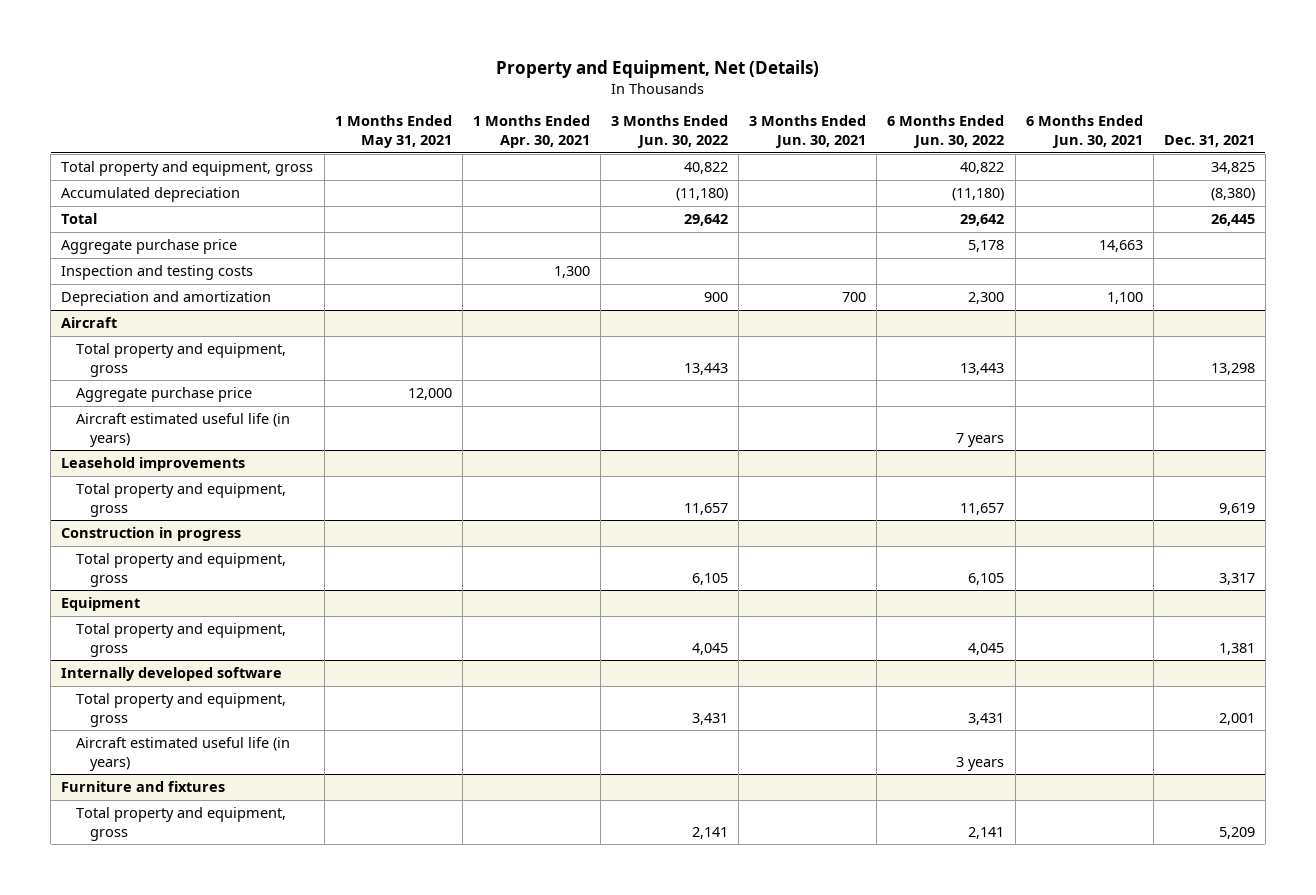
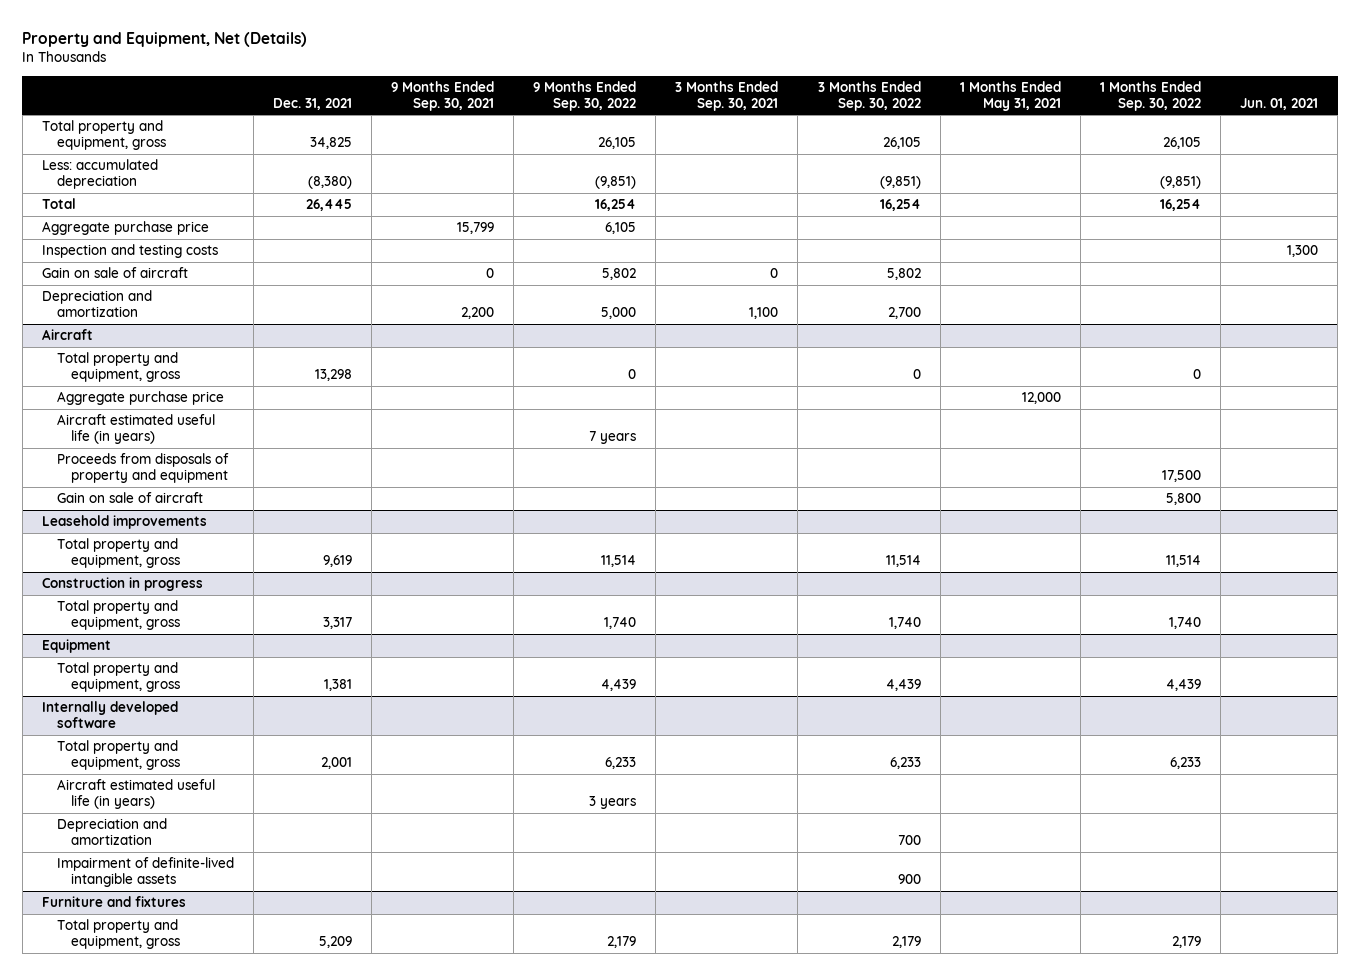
- | 1 Months Ended May 31, 2021 | 1 Months Ended Apr. 30, 2021 | 3 Months Ended Jun. 30, 2022 | 3 Months Ended Jun. 30, 2021 | 6 Months Ended Jun. 30, 2022 | 6 Months Ended Jun. 30, 2021 | Dec. 31, 2021
+ | Dec. 31, 2021 | 9 Months Ended Sep. 30, 2021 | 9 Months Ended Sep. 30, 2022 | 3 Months Ended Sep. 30, 2021 | 3 Months Ended Sep. 30, 2022 | 1 Months Ended May 31, 2021 | 1 Months Ended Sep. 30, 2022 | Jun. 01, 2021
- Accumulated depreciation | | | (11,180) | | (11,180) | | (8,380)
+ Less: accumulated depreciation | (8,380) | | (9,851) | | (9,851) | | (9,851) |
+ Gain on sale of aircraft | | 0 | 5,802 | 0 | 5,802 | | |
@ Aircraft
+ Proceeds from disposals of property and equipment | | | | | | | 17,500 |
+ Gain on sale of aircraft | | | | | | | 5,800 |
@ Internally developed software
+ Depreciation and amortization | | | | | 700 | | |
+ Impairment of definite-lived intangible assets | | | | | 900 | | |

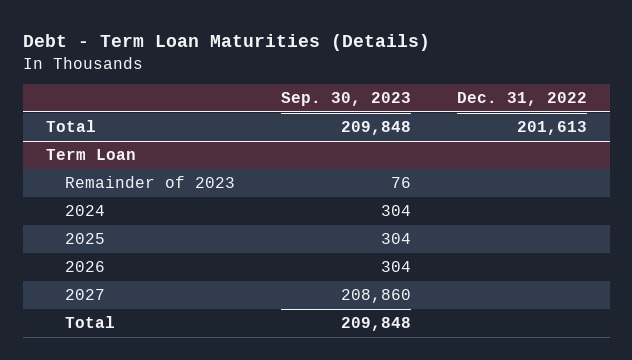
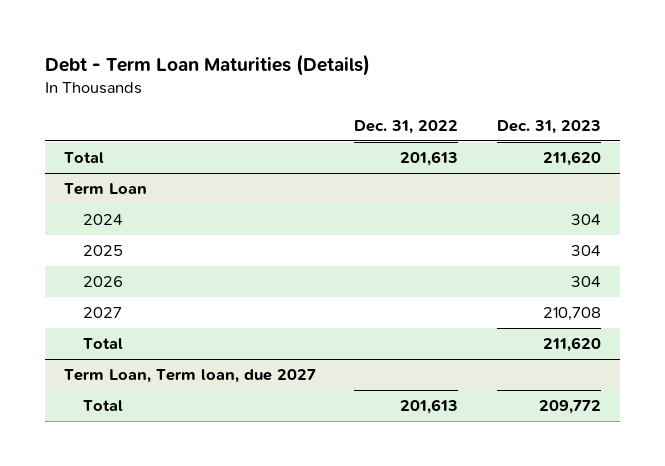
- | Sep. 30, 2023 | Dec. 31, 2022
+ | Dec. 31, 2022 | Dec. 31, 2023
@ Term Loan
- Remainder of 2023 | 76 |
+ Term Loan, Term loan, due 2027
+ Total | 201,613 | 209,772

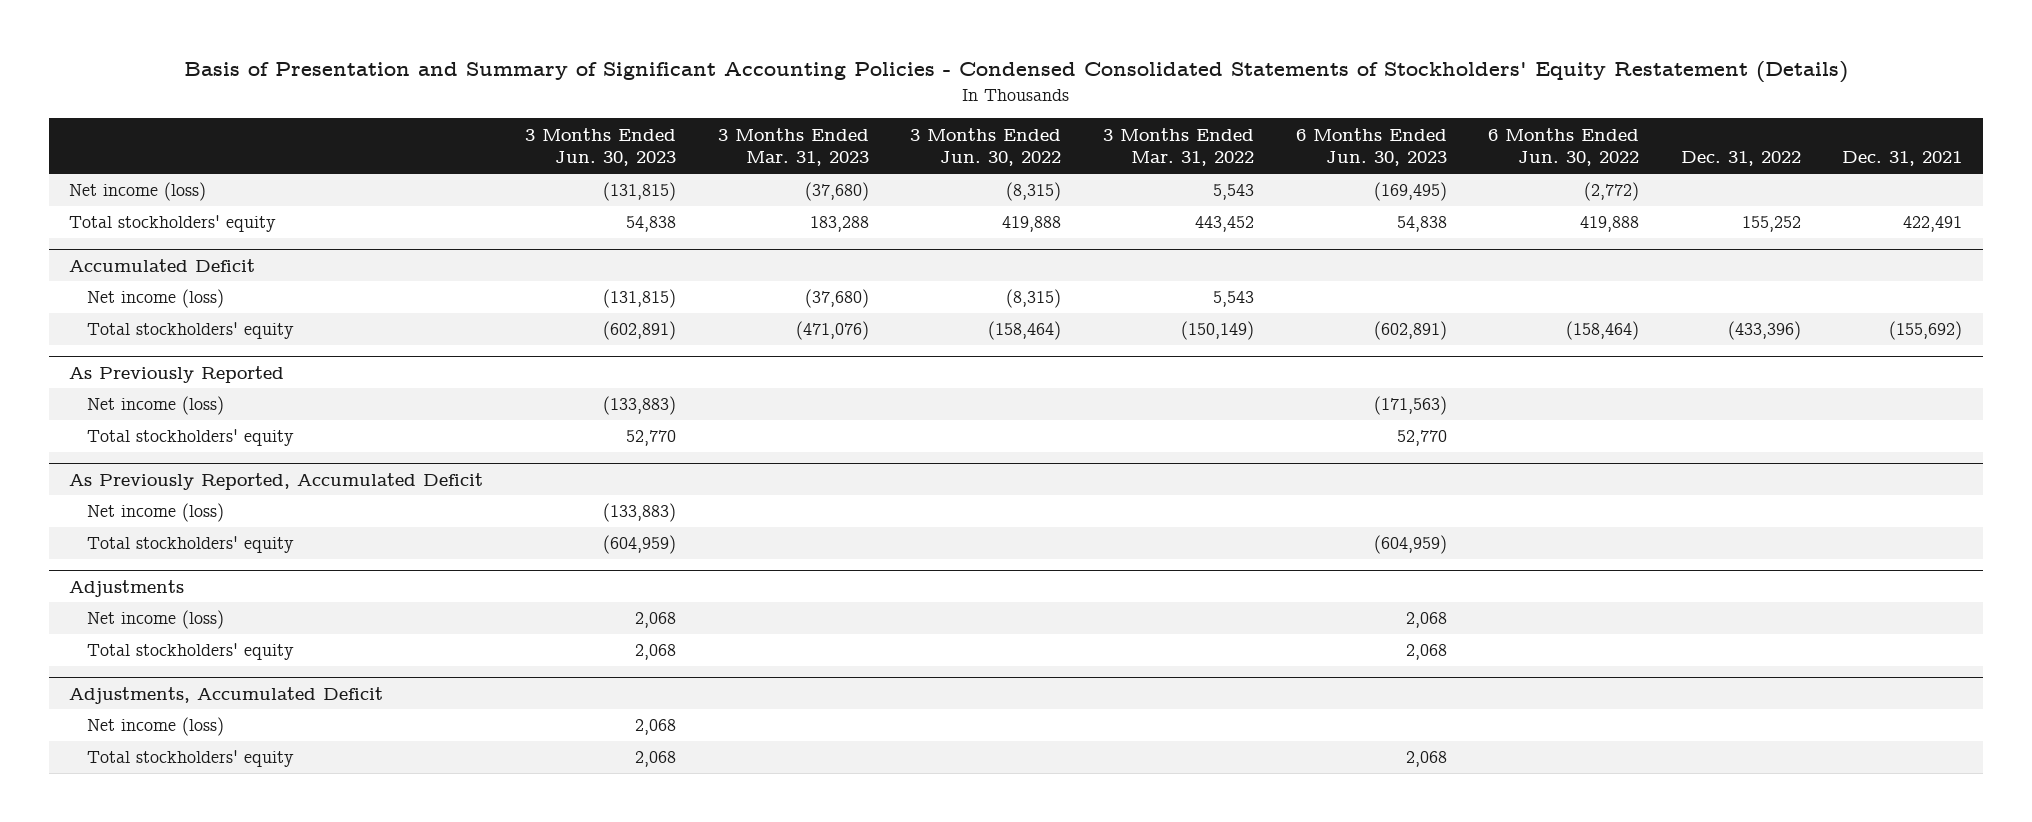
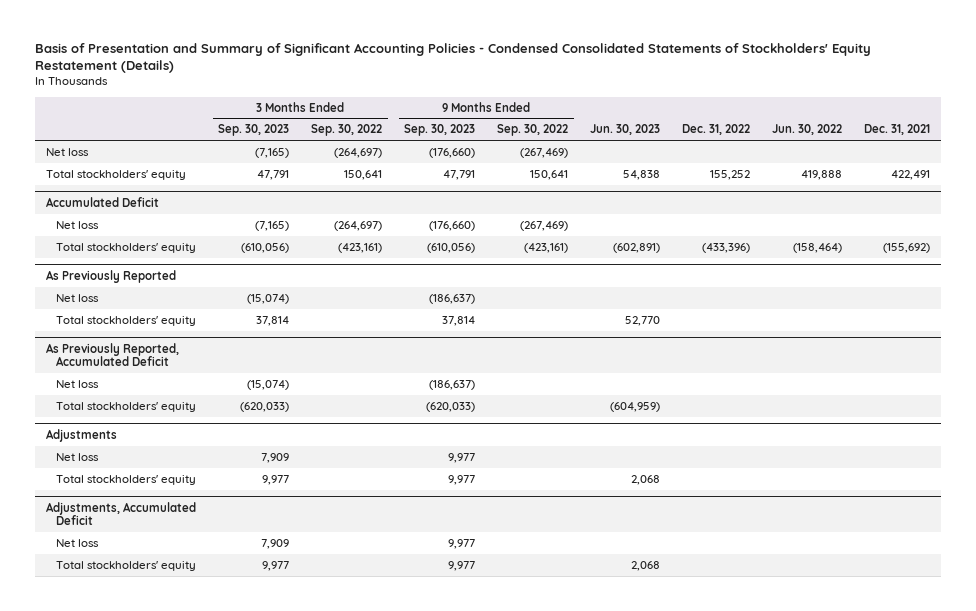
- | 3 Months Ended Jun. 30, 2023 | 3 Months Ended Mar. 31, 2023 | 3 Months Ended Jun. 30, 2022 | 3 Months Ended Mar. 31, 2022 | 6 Months Ended Jun. 30, 2023 | 6 Months Ended Jun. 30, 2022 | Dec. 31, 2022 | Dec. 31, 2021
+ | 3 Months Ended Sep. 30, 2023 | 3 Months Ended Sep. 30, 2022 | 9 Months Ended Sep. 30, 2023 | 9 Months Ended Sep. 30, 2022 | Jun. 30, 2023 | Dec. 31, 2022 | Jun. 30, 2022 | Dec. 31, 2021
- Net income (loss) | (131,815) | (37,680) | (8,315) | 5,543 | (169,495) | (2,772) | |
+ Net loss | (7,165) | (264,697) | (176,660) | (267,469) | | | |
@ Accumulated Deficit
- Net income (loss) | (131,815) | (37,680) | (8,315) | 5,543 | | | |
+ Net loss | (7,165) | (264,697) | (176,660) | (267,469) | | | |
@ As Previously Reported
- Net income (loss) | (133,883) | | | | (171,563) | | |
+ Net loss | (15,074) | | (186,637) | | | | |
@ As Previously Reported, Accumulated Deficit
- Net income (loss) | (133,883) | | | | | | |
+ Net loss | (15,074) | | (186,637) | | | | |
@ Adjustments
- Net income (loss) | 2,068 | | | | 2,068 | | |
+ Net loss | 7,909 | | 9,977 | | | | |
@ Adjustments, Accumulated Deficit
- Net income (loss) | 2,068 | | | | | | |
+ Net loss | 7,909 | | 9,977 | | | | |

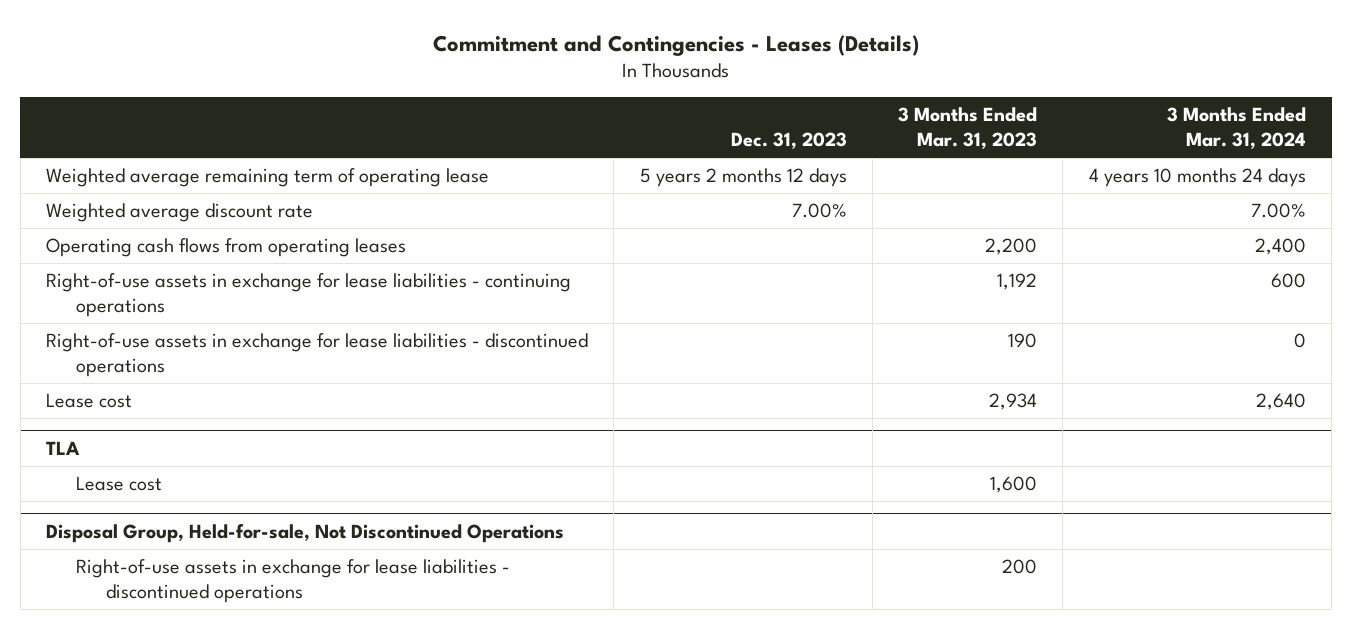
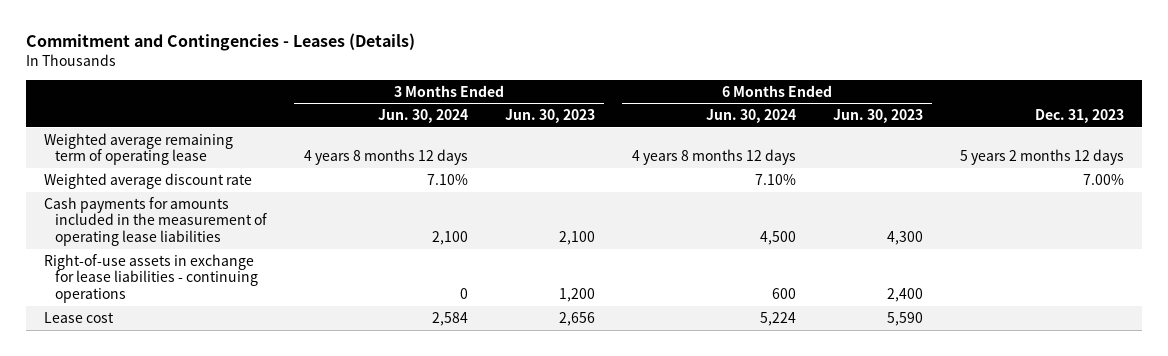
- | Dec. 31, 2023 | 3 Months Ended Mar. 31, 2023 | 3 Months Ended Mar. 31, 2024
+ | 3 Months Ended Jun. 30, 2024 | 3 Months Ended Jun. 30, 2023 | 6 Months Ended Jun. 30, 2024 | 6 Months Ended Jun. 30, 2023 | Dec. 31, 2023
- Operating cash flows from operating leases | | 2,200 | 2,400
+ Cash payments for amounts included in the measurement of operating lease liabilities | 2,100 | 2,100 | 4,500 | 4,300 |
- Right-of-use assets in exchange for lease liabilities - discontinued operations | | 190 | 0
- TLA
- Lease cost | | 1,600 |
- Disposal Group, Held-for-sale, Not Discontinued Operations
- Right-of-use assets in exchange for lease liabilities - discontinued operations | | 200 |

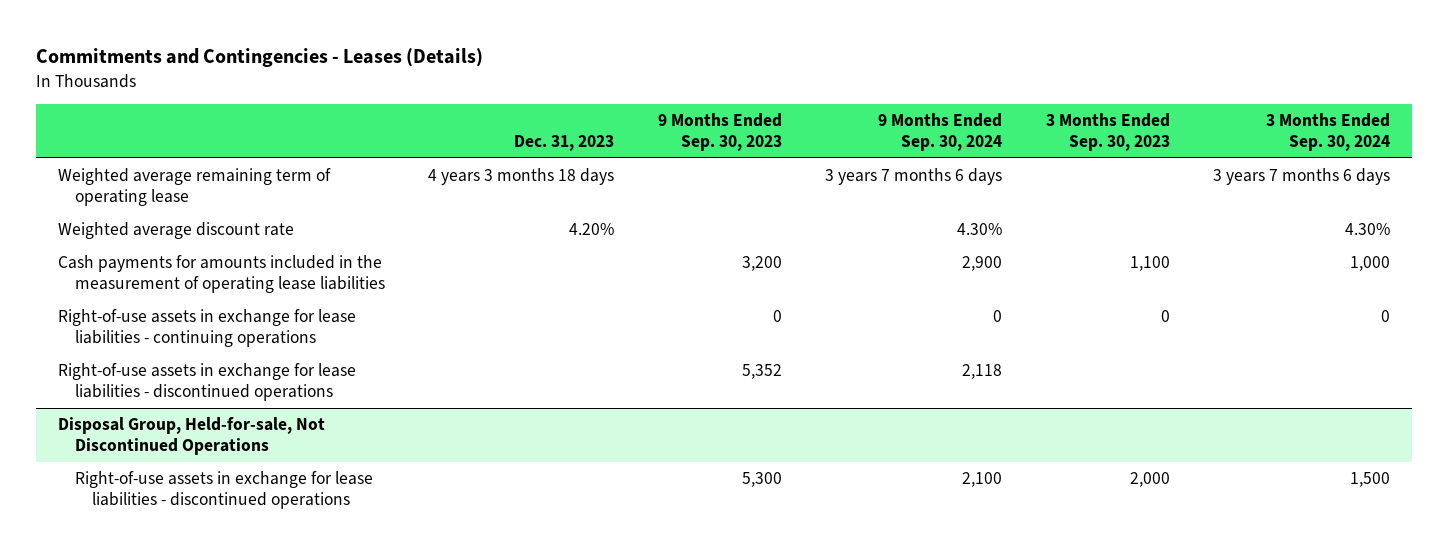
- Commitment and Contingencies - Leases (Details)
+ Commitments and Contingencies - Leases (Details)
- | 3 Months Ended Jun. 30, 2024 | 3 Months Ended Jun. 30, 2023 | 6 Months Ended Jun. 30, 2024 | 6 Months Ended Jun. 30, 2023 | Dec. 31, 2023
+ | Dec. 31, 2023 | 9 Months Ended Sep. 30, 2023 | 9 Months Ended Sep. 30, 2024 | 3 Months Ended Sep. 30, 2023 | 3 Months Ended Sep. 30, 2024
- Weighted average remaining term of operating lease | 4 years 8 months 12 days | | 4 years 8 months 12 days | | 5 years 2 months 12 days
- Weighted average discount rate | 7.10% | | 7.10% | | 7.00%
+ Weighted average remaining term of operating lease | 4 years 3 months 18 days | | 3 years 7 months 6 days | | 3 years 7 months 6 days
+ Weighted average discount rate | 4.20% | | 4.30% | | 4.30%
- Lease cost | 2,584 | 2,656 | 5,224 | 5,590 |
+ Right-of-use assets in exchange for lease liabilities - discontinued operations | | 5,352 | 2,118 | |
+ Disposal Group, Held-for-sale, Not Discontinued Operations
+ Right-of-use assets in exchange for lease liabilities - discontinued operations | | 5,300 | 2,100 | 2,000 | 1,500

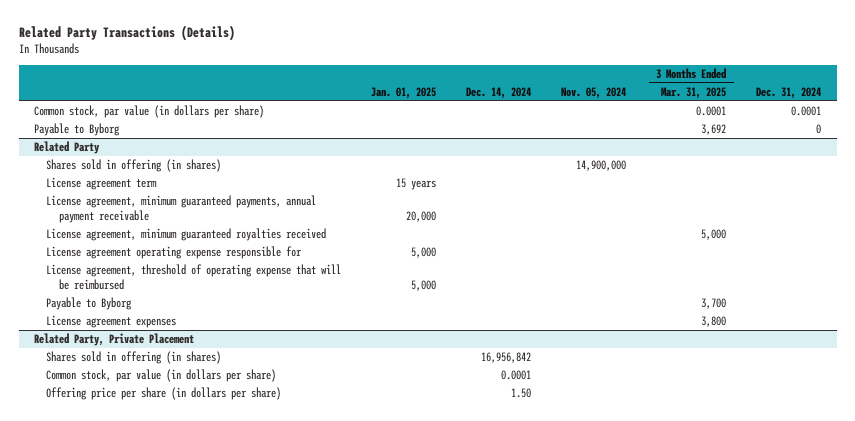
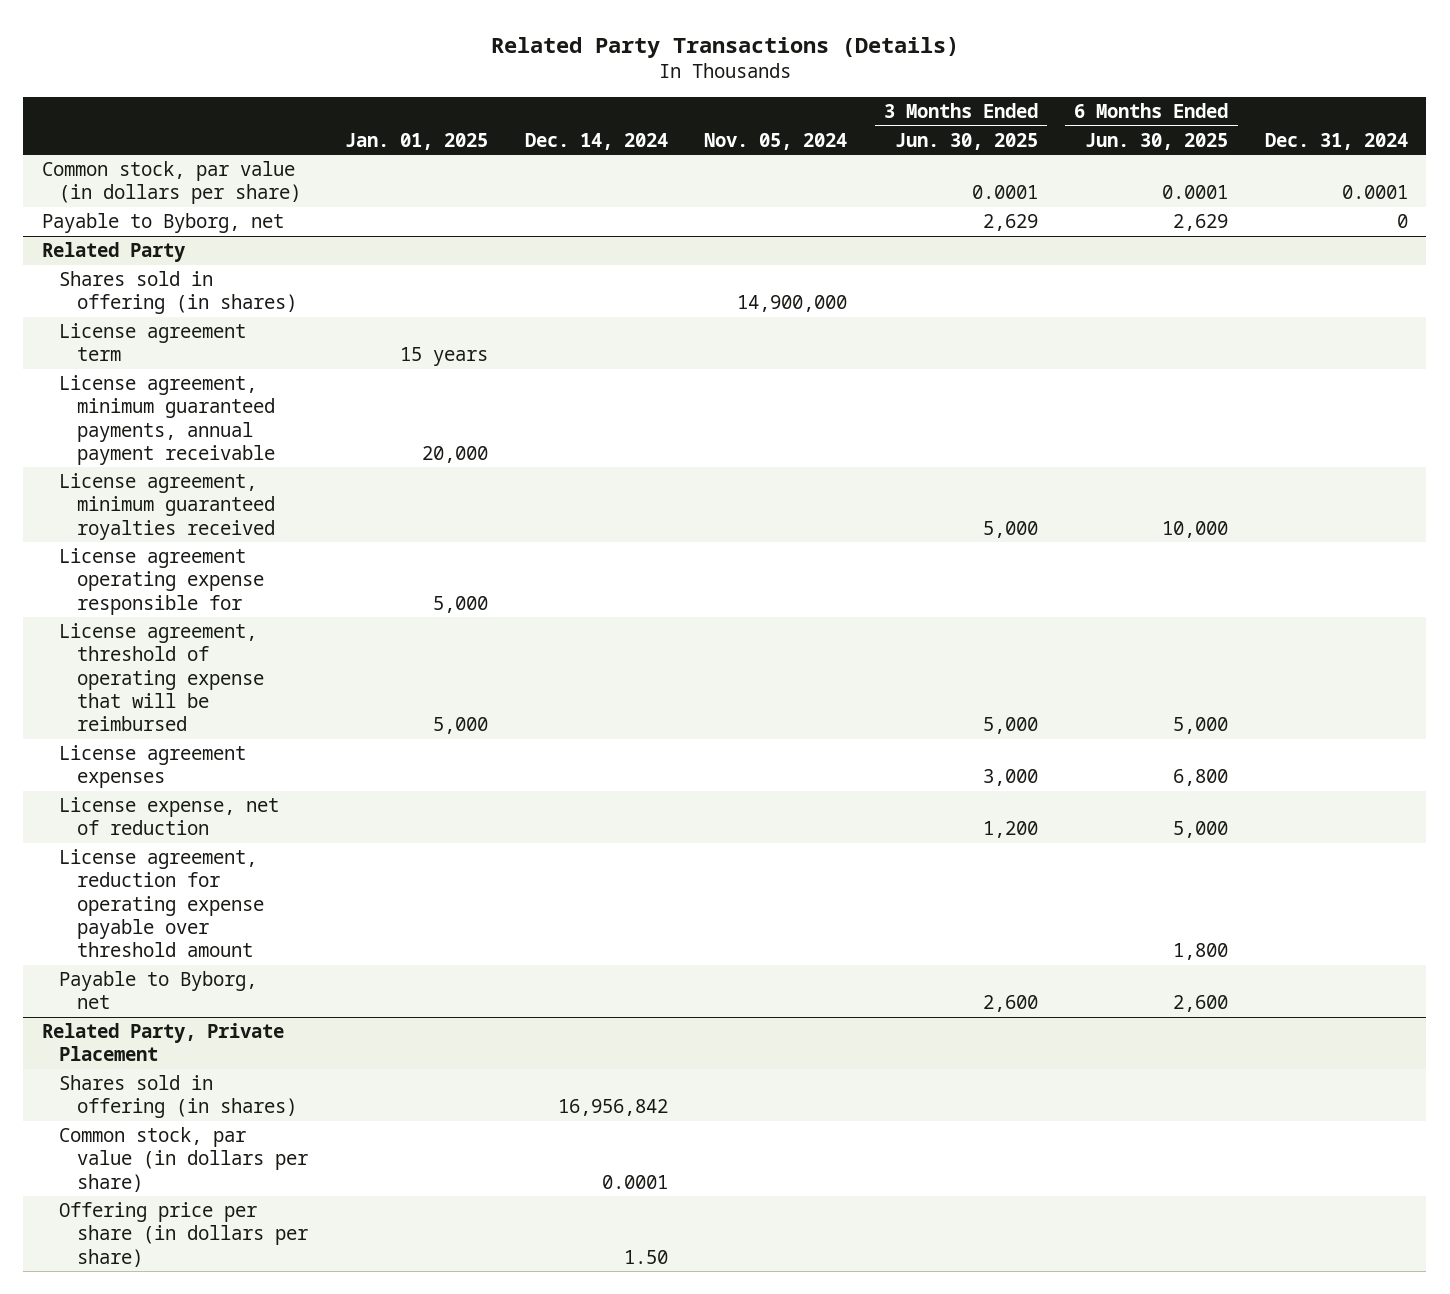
- | Jan. 01, 2025 | Dec. 14, 2024 | Nov. 05, 2024 | 3 Months Ended Mar. 31, 2025 | Dec. 31, 2024
+ | Jan. 01, 2025 | Dec. 14, 2024 | Nov. 05, 2024 | 3 Months Ended Jun. 30, 2025 | 6 Months Ended Jun. 30, 2025 | Dec. 31, 2024
- Payable to Byborg | | | | 3,692 | 0
+ Payable to Byborg, net | | | | 2,629 | 2,629 | 0
@ Related Party
- Payable to Byborg | | | | 3,700 |
+ License expense, net of reduction | | | | 1,200 | 5,000 |
+ License agreement, reduction for operating expense payable over threshold amount | | | | | 1,800 |
+ Payable to Byborg, net | | | | 2,600 | 2,600 |

